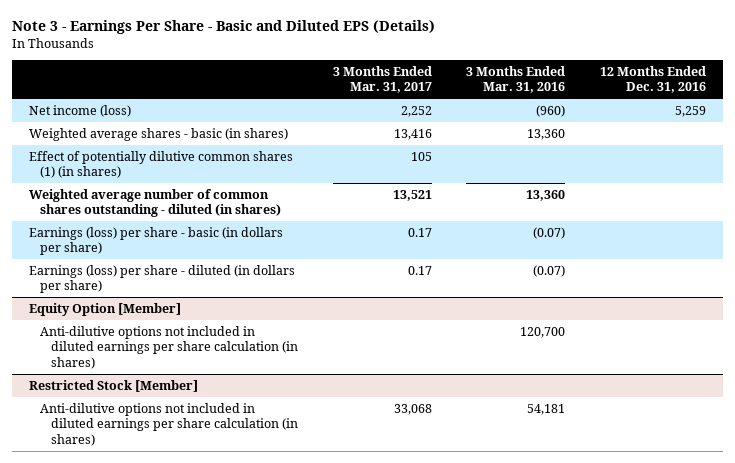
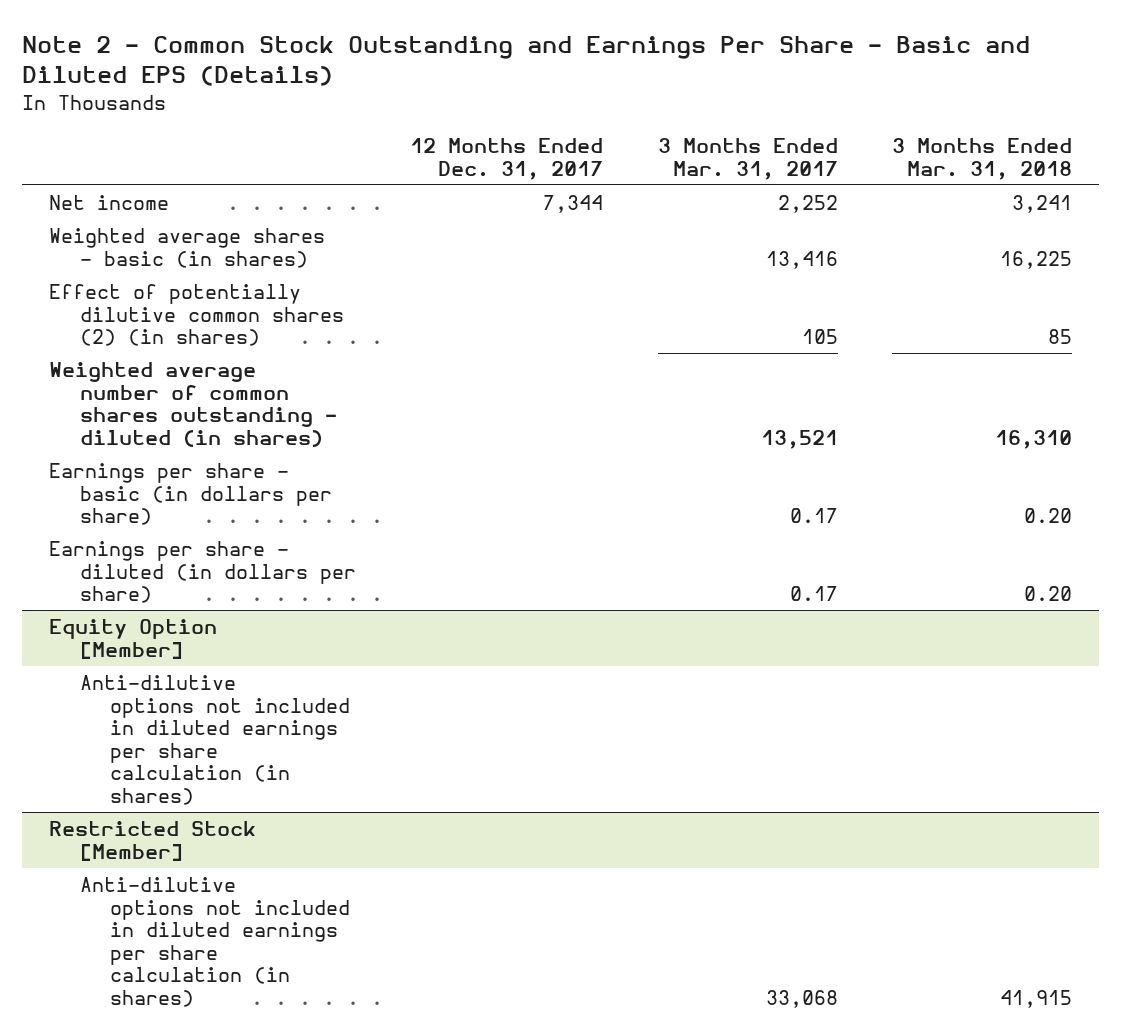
- Note 3 - Earnings Per Share - Basic and Diluted EPS (Details)
+ Note 2 - Common Stock Outstanding and Earnings Per Share - Basic and Diluted EPS (Details)
- | 3 Months Ended Mar. 31, 2017 | 3 Months Ended Mar. 31, 2016 | 12 Months Ended Dec. 31, 2016
+ | 12 Months Ended Dec. 31, 2017 | 3 Months Ended Mar. 31, 2017 | 3 Months Ended Mar. 31, 2018
- Net income (loss) | 2,252 | (960) | 5,259
+ Net income | 7,344 | 2,252 | 3,241
- Effect of potentially dilutive common shares (1) (in shares) | 105 | |
+ Effect of potentially dilutive common shares (2) (in shares) | | 105 | 85
- Earnings (loss) per share - basic (in dollars per share) | 0.17 | (0.07) |
- Earnings (loss) per share - diluted (in dollars per share) | 0.17 | (0.07) |
+ Earnings per share - basic (in dollars per share) | | 0.17 | 0.20
+ Earnings per share - diluted (in dollars per share) | | 0.17 | 0.20

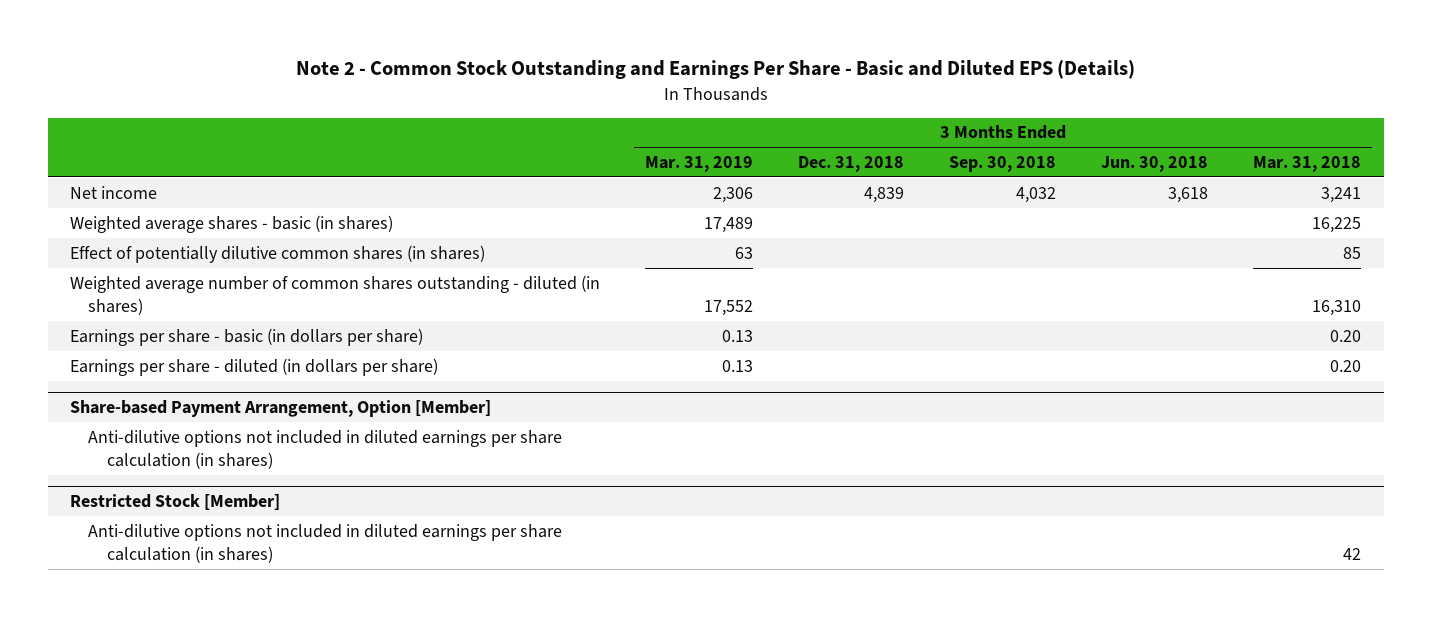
- | 12 Months Ended Dec. 31, 2017 | 3 Months Ended Mar. 31, 2017 | 3 Months Ended Mar. 31, 2018
+ | 3 Months Ended Mar. 31, 2019 | 3 Months Ended Dec. 31, 2018 | 3 Months Ended Sep. 30, 2018 | 3 Months Ended Jun. 30, 2018 | 3 Months Ended Mar. 31, 2018
- Effect of potentially dilutive common shares (2) (in shares) | | 105 | 85
+ Effect of potentially dilutive common shares (in shares) | 63 | | | | 85
- Equity Option [Member]
+ Share-based Payment Arrangement, Option [Member]
@ Restricted Stock [Member]
- Anti-dilutive options not included in diluted earnings per share calculation (in shares) | | 33,068 | 41,915
+ Anti-dilutive options not included in diluted earnings per share calculation (in shares) | | | | | 42

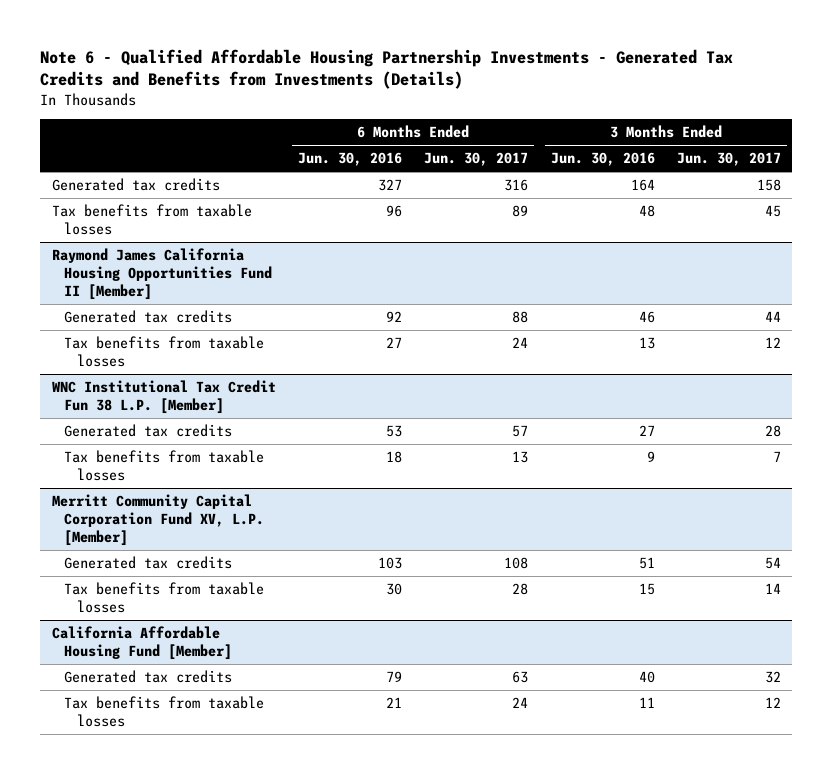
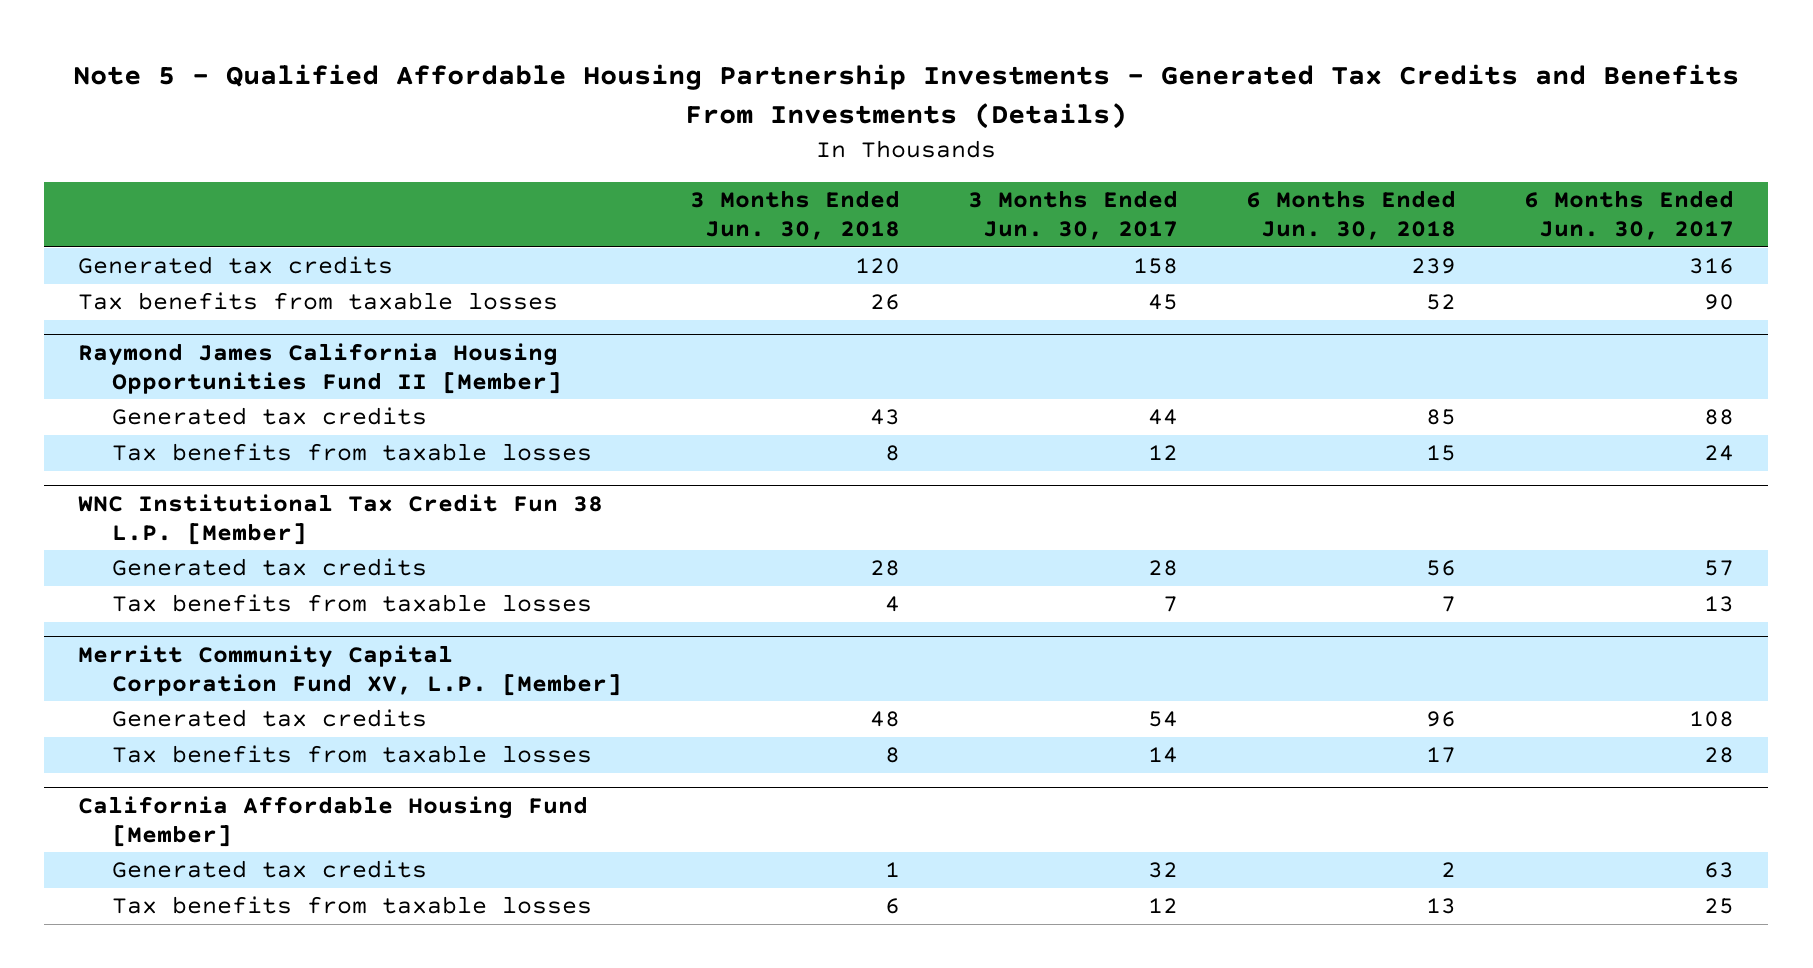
- Note 6 - Qualified Affordable Housing Partnership Investments - Generated Tax Credits and Benefits from Investments (Details)
+ Note 5 - Qualified Affordable Housing Partnership Investments - Generated Tax Credits and Benefits From Investments (Details)
- | 6 Months Ended Jun. 30, 2016 | 6 Months Ended Jun. 30, 2017 | 3 Months Ended Jun. 30, 2016 | 3 Months Ended Jun. 30, 2017
+ | 3 Months Ended Jun. 30, 2018 | 3 Months Ended Jun. 30, 2017 | 6 Months Ended Jun. 30, 2018 | 6 Months Ended Jun. 30, 2017
- Tax benefits from taxable losses | 96 | 89 | 48 | 45
+ Tax benefits from taxable losses | 26 | 45 | 52 | 90
@ California Affordable Housing Fund [Member]
- Tax benefits from taxable losses | 21 | 24 | 11 | 12
+ Tax benefits from taxable losses | 6 | 12 | 13 | 25

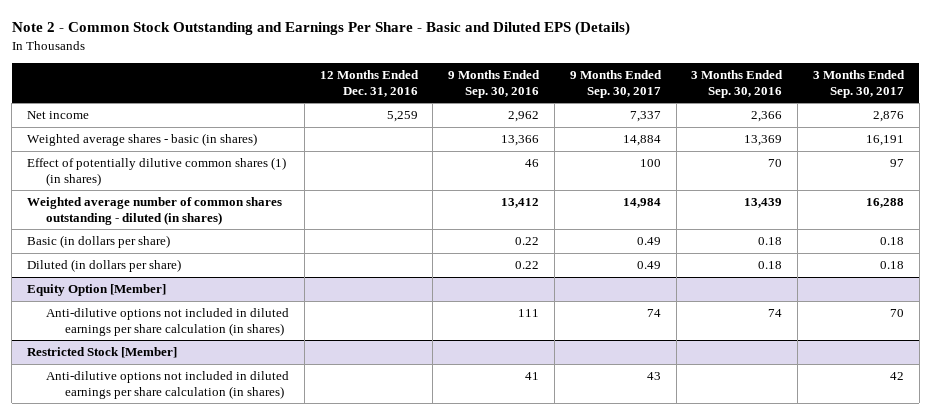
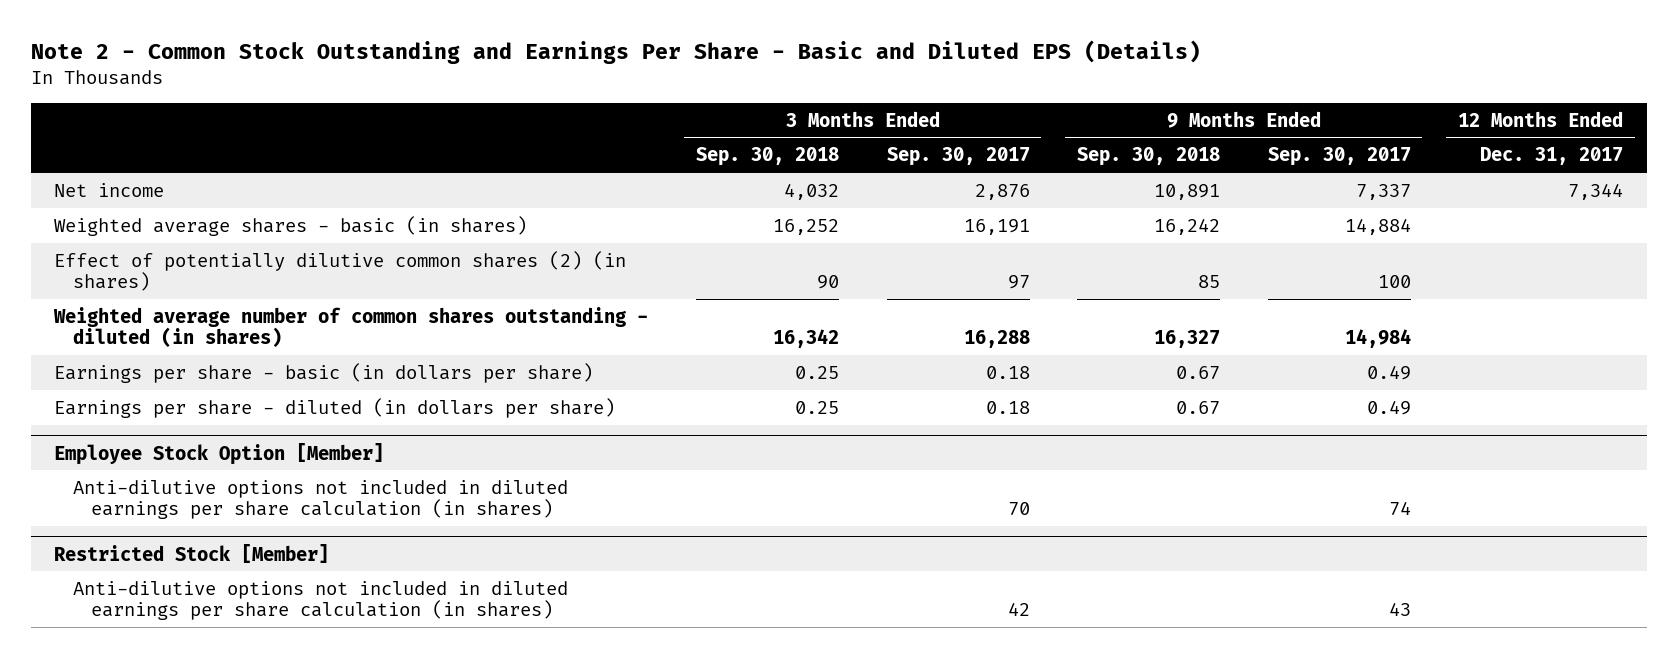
- | 12 Months Ended Dec. 31, 2016 | 9 Months Ended Sep. 30, 2016 | 9 Months Ended Sep. 30, 2017 | 3 Months Ended Sep. 30, 2016 | 3 Months Ended Sep. 30, 2017
+ | 3 Months Ended Sep. 30, 2018 | 3 Months Ended Sep. 30, 2017 | 9 Months Ended Sep. 30, 2018 | 9 Months Ended Sep. 30, 2017 | 12 Months Ended Dec. 31, 2017
- Effect of potentially dilutive common shares (1) (in shares) | | 46 | 100 | 70 | 97
+ Effect of potentially dilutive common shares (2) (in shares) | 90 | 97 | 85 | 100 |
- Basic (in dollars per share) | | 0.22 | 0.49 | 0.18 | 0.18
- Diluted (in dollars per share) | | 0.22 | 0.49 | 0.18 | 0.18
- Equity Option [Member]
+ Earnings per share - basic (in dollars per share) | 0.25 | 0.18 | 0.67 | 0.49 |
+ Earnings per share - diluted (in dollars per share) | 0.25 | 0.18 | 0.67 | 0.49 |
+ Employee Stock Option [Member]

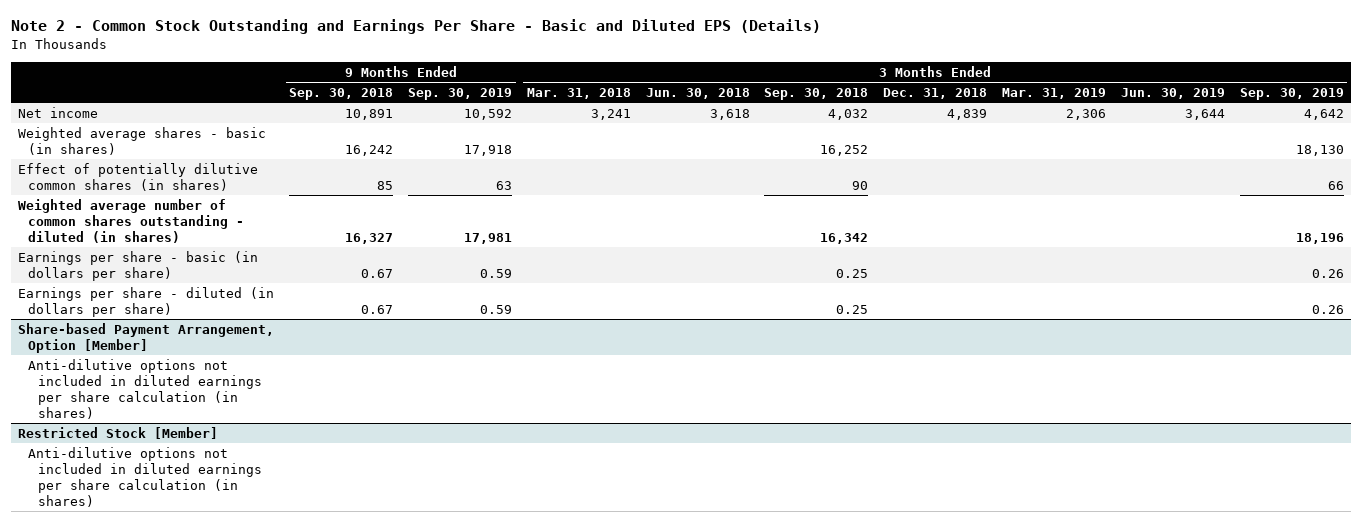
- | 3 Months Ended Sep. 30, 2018 | 3 Months Ended Sep. 30, 2017 | 9 Months Ended Sep. 30, 2018 | 9 Months Ended Sep. 30, 2017 | 12 Months Ended Dec. 31, 2017
+ | 9 Months Ended Sep. 30, 2018 | 9 Months Ended Sep. 30, 2019 | 3 Months Ended Mar. 31, 2018 | 3 Months Ended Jun. 30, 2018 | 3 Months Ended Sep. 30, 2018 | 3 Months Ended Dec. 31, 2018 | 3 Months Ended Mar. 31, 2019 | 3 Months Ended Jun. 30, 2019 | 3 Months Ended Sep. 30, 2019
- Effect of potentially dilutive common shares (2) (in shares) | 90 | 97 | 85 | 100 |
+ Effect of potentially dilutive common shares (in shares) | 85 | 63 | | | 90 | | | | 66
- Employee Stock Option [Member]
+ Share-based Payment Arrangement, Option [Member]

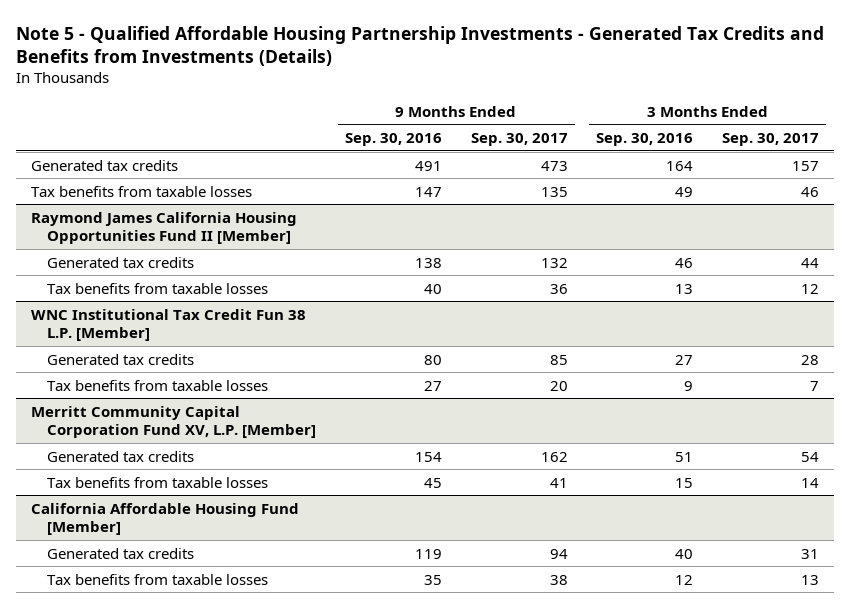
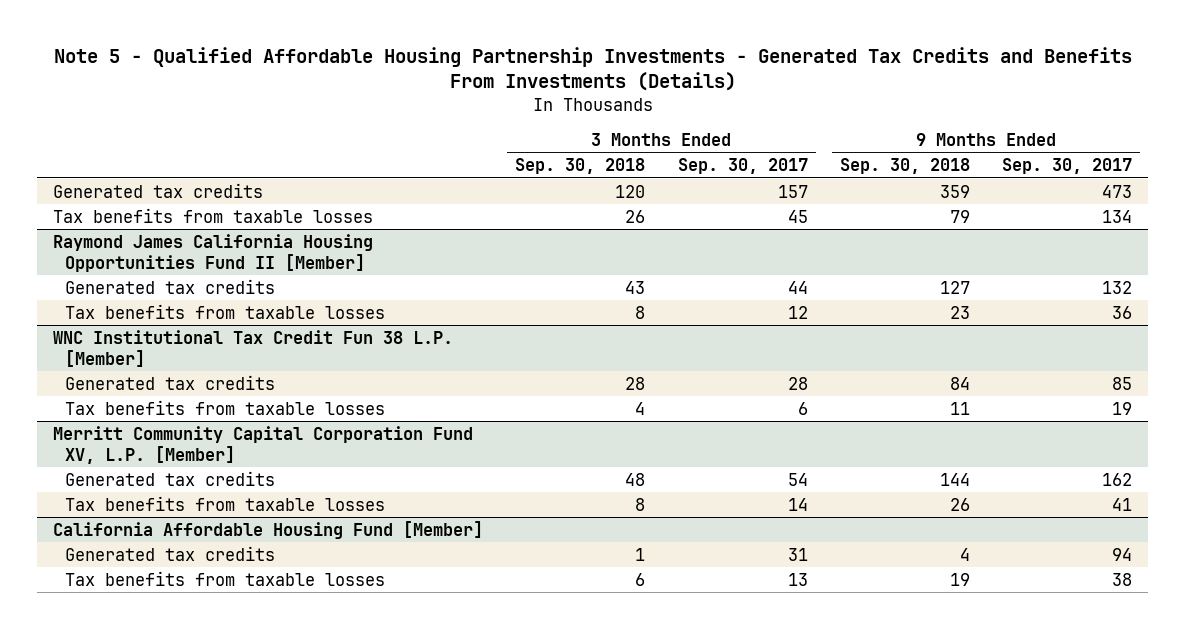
- Note 5 - Qualified Affordable Housing Partnership Investments - Generated Tax Credits and Benefits from Investments (Details)
+ Note 5 - Qualified Affordable Housing Partnership Investments - Generated Tax Credits and Benefits From Investments (Details)
- | 9 Months Ended Sep. 30, 2016 | 9 Months Ended Sep. 30, 2017 | 3 Months Ended Sep. 30, 2016 | 3 Months Ended Sep. 30, 2017
+ | 3 Months Ended Sep. 30, 2018 | 3 Months Ended Sep. 30, 2017 | 9 Months Ended Sep. 30, 2018 | 9 Months Ended Sep. 30, 2017
- Tax benefits from taxable losses | 147 | 135 | 49 | 46
+ Tax benefits from taxable losses | 26 | 45 | 79 | 134
@ WNC Institutional Tax Credit Fun 38 L.P. [Member]
- Tax benefits from taxable losses | 27 | 20 | 9 | 7
+ Tax benefits from taxable losses | 4 | 6 | 11 | 19

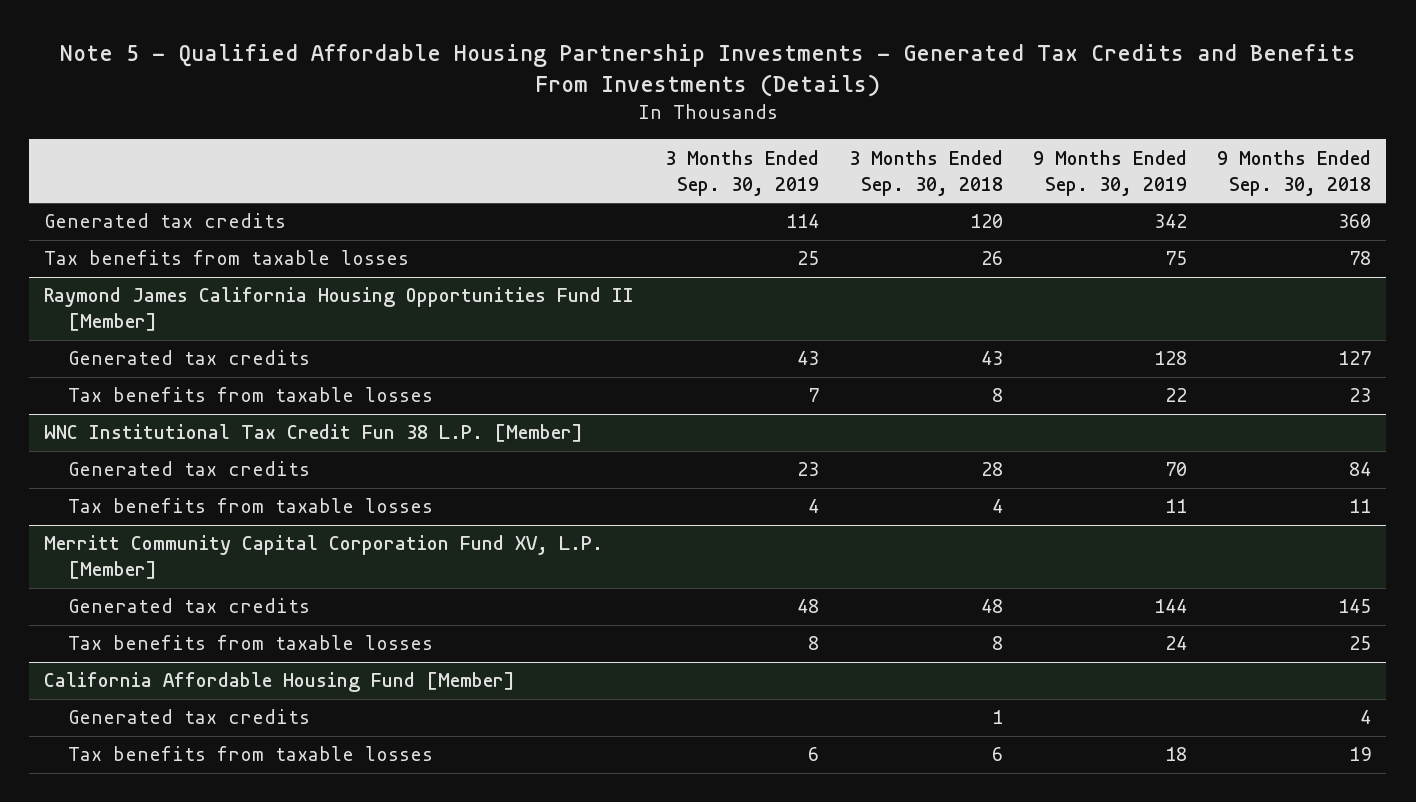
- | 3 Months Ended Sep. 30, 2018 | 3 Months Ended Sep. 30, 2017 | 9 Months Ended Sep. 30, 2018 | 9 Months Ended Sep. 30, 2017
+ | 3 Months Ended Sep. 30, 2019 | 3 Months Ended Sep. 30, 2018 | 9 Months Ended Sep. 30, 2019 | 9 Months Ended Sep. 30, 2018
- Generated tax credits | 120 | 157 | 359 | 473
- Tax benefits from taxable losses | 26 | 45 | 79 | 134
+ Generated tax credits | 114 | 120 | 342 | 360
+ Tax benefits from taxable losses | 25 | 26 | 75 | 78
@ Merritt Community Capital Corporation Fund XV, L.P. [Member]
- Generated tax credits | 48 | 54 | 144 | 162
- Tax benefits from taxable losses | 8 | 14 | 26 | 41
+ Generated tax credits | 48 | 48 | 144 | 145
+ Tax benefits from taxable losses | 8 | 8 | 24 | 25

